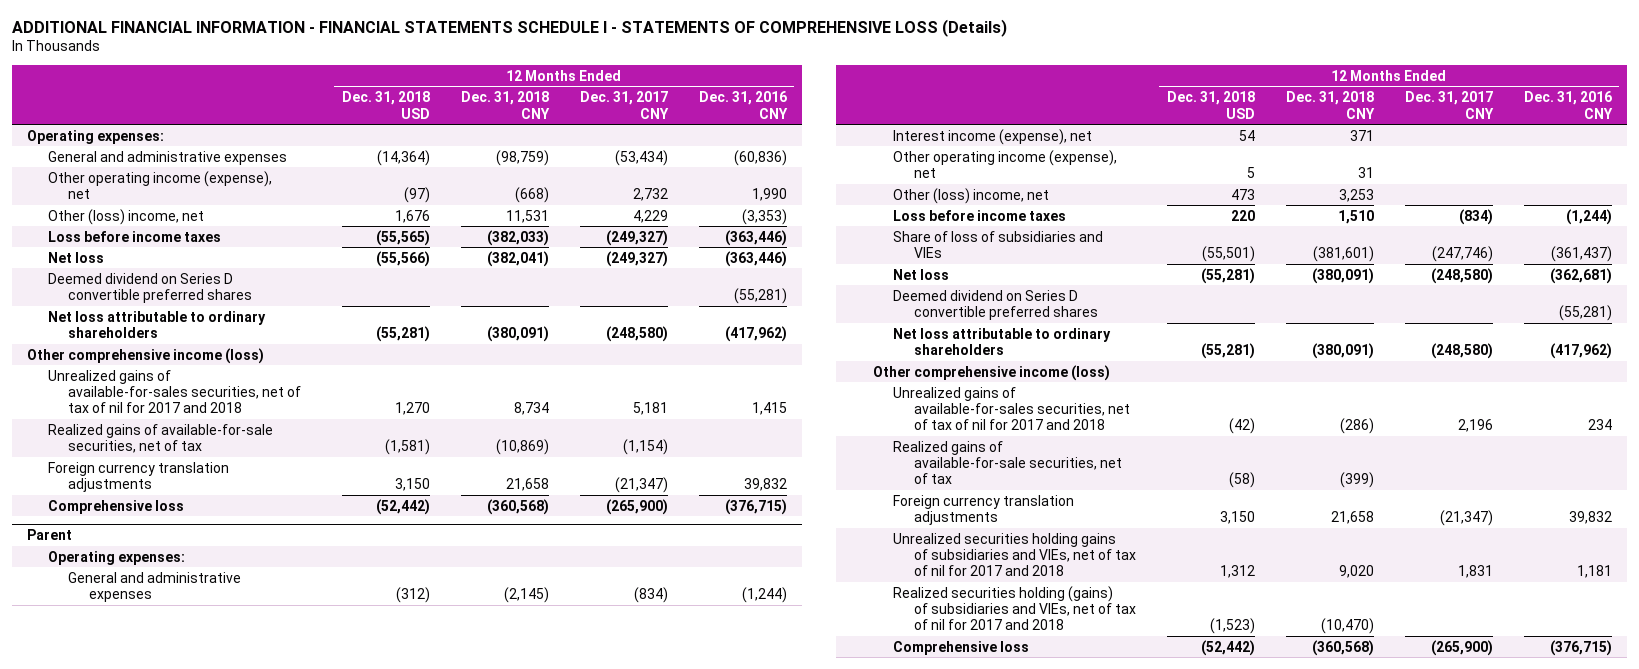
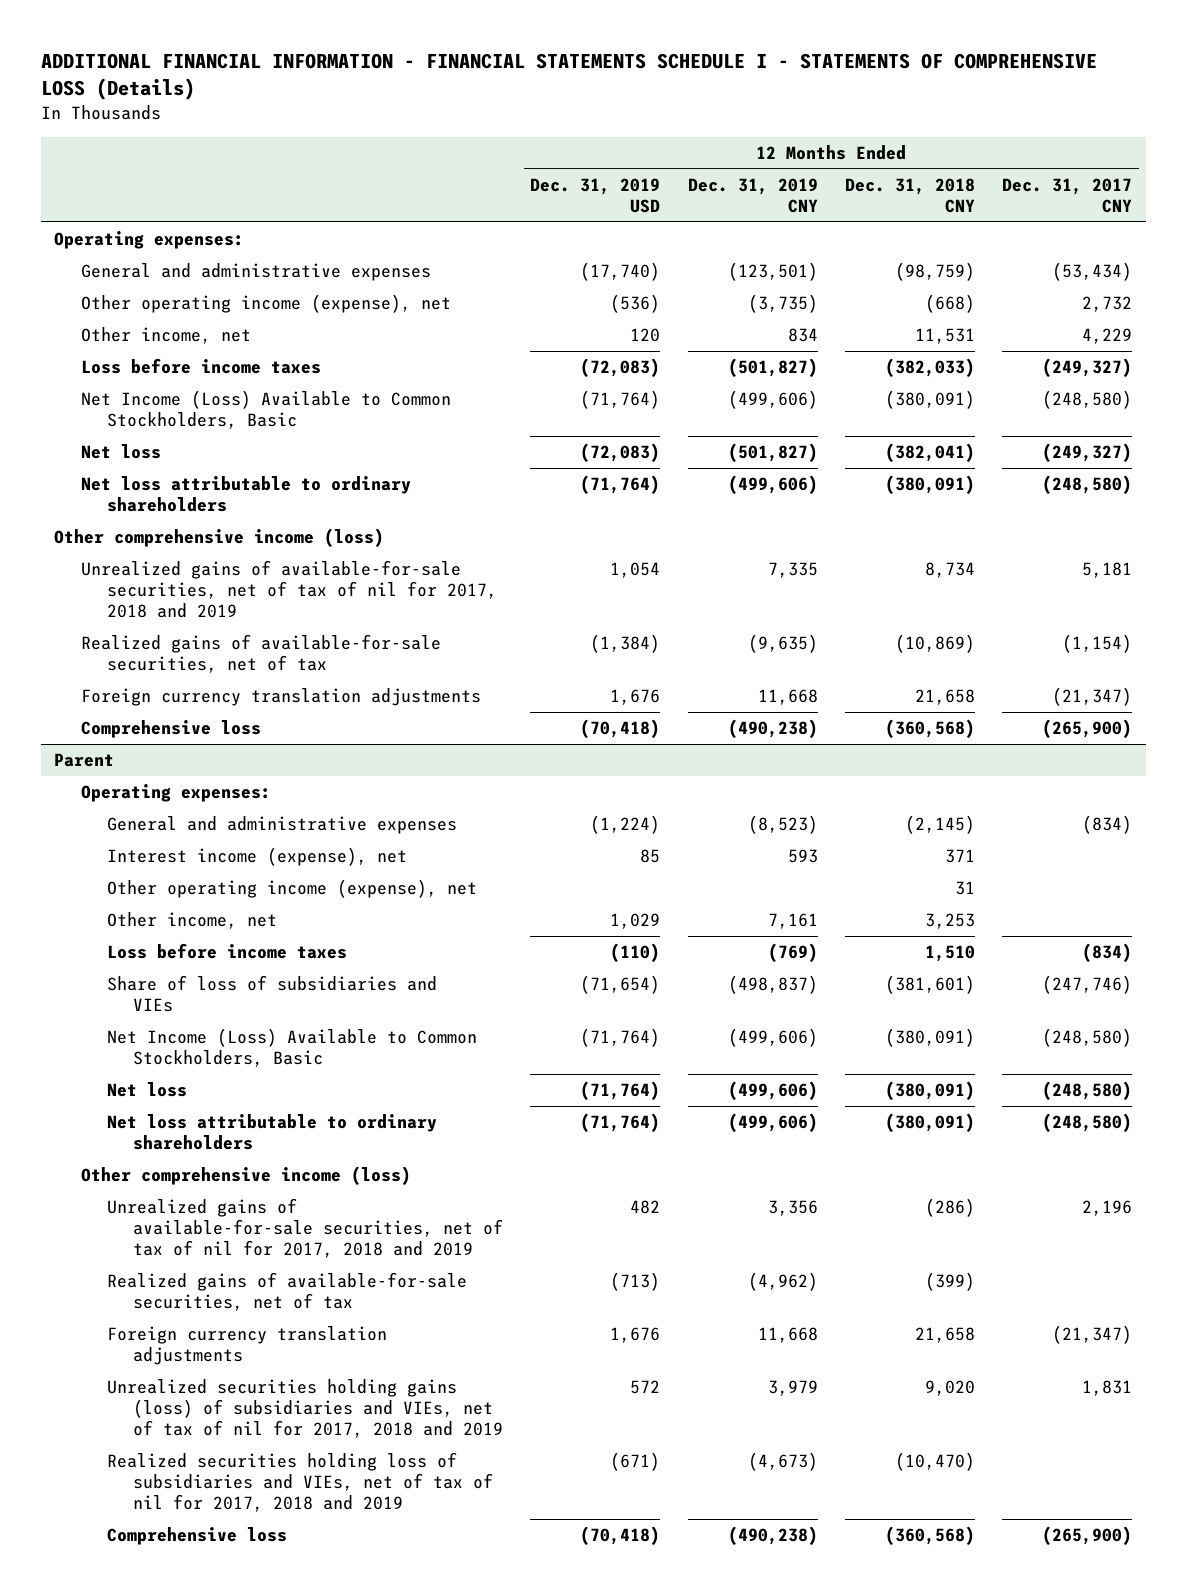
- | 12 Months Ended Dec. 31, 2018 USD | 12 Months Ended Dec. 31, 2018 CNY | 12 Months Ended Dec. 31, 2017 CNY | 12 Months Ended Dec. 31, 2016 CNY
+ | 12 Months Ended Dec. 31, 2019 USD | 12 Months Ended Dec. 31, 2019 CNY | 12 Months Ended Dec. 31, 2018 CNY | 12 Months Ended Dec. 31, 2017 CNY
- Other (loss) income, net | 1,676 | 11,531 | 4,229 | (3,353)
+ Other income, net | 120 | 834 | 11,531 | 4,229
+ Net Income (Loss) Available to Common Stockholders, Basic | (71,764) | (499,606) | (380,091) | (248,580)
- Deemed dividend on Series D convertible preferred shares | | | | (55,281)
- Unrealized gains of available-for-sales securities, net of tax of nil for 2017 and 2018 | 1,270 | 8,734 | 5,181 | 1,415
+ Unrealized gains of available-for-sale securities, net of tax of nil for 2017, 2018 and 2019 | 1,054 | 7,335 | 8,734 | 5,181
@ Parent
- Other (loss) income, net | 473 | 3,253 | |
+ Other income, net | 1,029 | 7,161 | 3,253 |
+ Net Income (Loss) Available to Common Stockholders, Basic | (71,764) | (499,606) | (380,091) | (248,580)
- Deemed dividend on Series D convertible preferred shares | | | | (55,281)
- Unrealized gains of available-for-sales securities, net of tax of nil for 2017 and 2018 | (42) | (286) | 2,196 | 234
+ Unrealized gains of available-for-sale securities, net of tax of nil for 2017, 2018 and 2019 | 482 | 3,356 | (286) | 2,196
- Unrealized securities holding gains of subsidiaries and VIEs, net of tax of nil for 2017 and 2018 | 1,312 | 9,020 | 1,831 | 1,181
- Realized securities holding (gains) of subsidiaries and VIEs, net of tax of nil for 2017 and 2018 | (1,523) | (10,470) | |
+ Unrealized securities holding gains (loss) of subsidiaries and VIEs, net of tax of nil for 2017, 2018 and 2019 | 572 | 3,979 | 9,020 | 1,831
+ Realized securities holding loss of subsidiaries and VIEs, net of tax of nil for 2017, 2018 and 2019 | (671) | (4,673) | (10,470) |

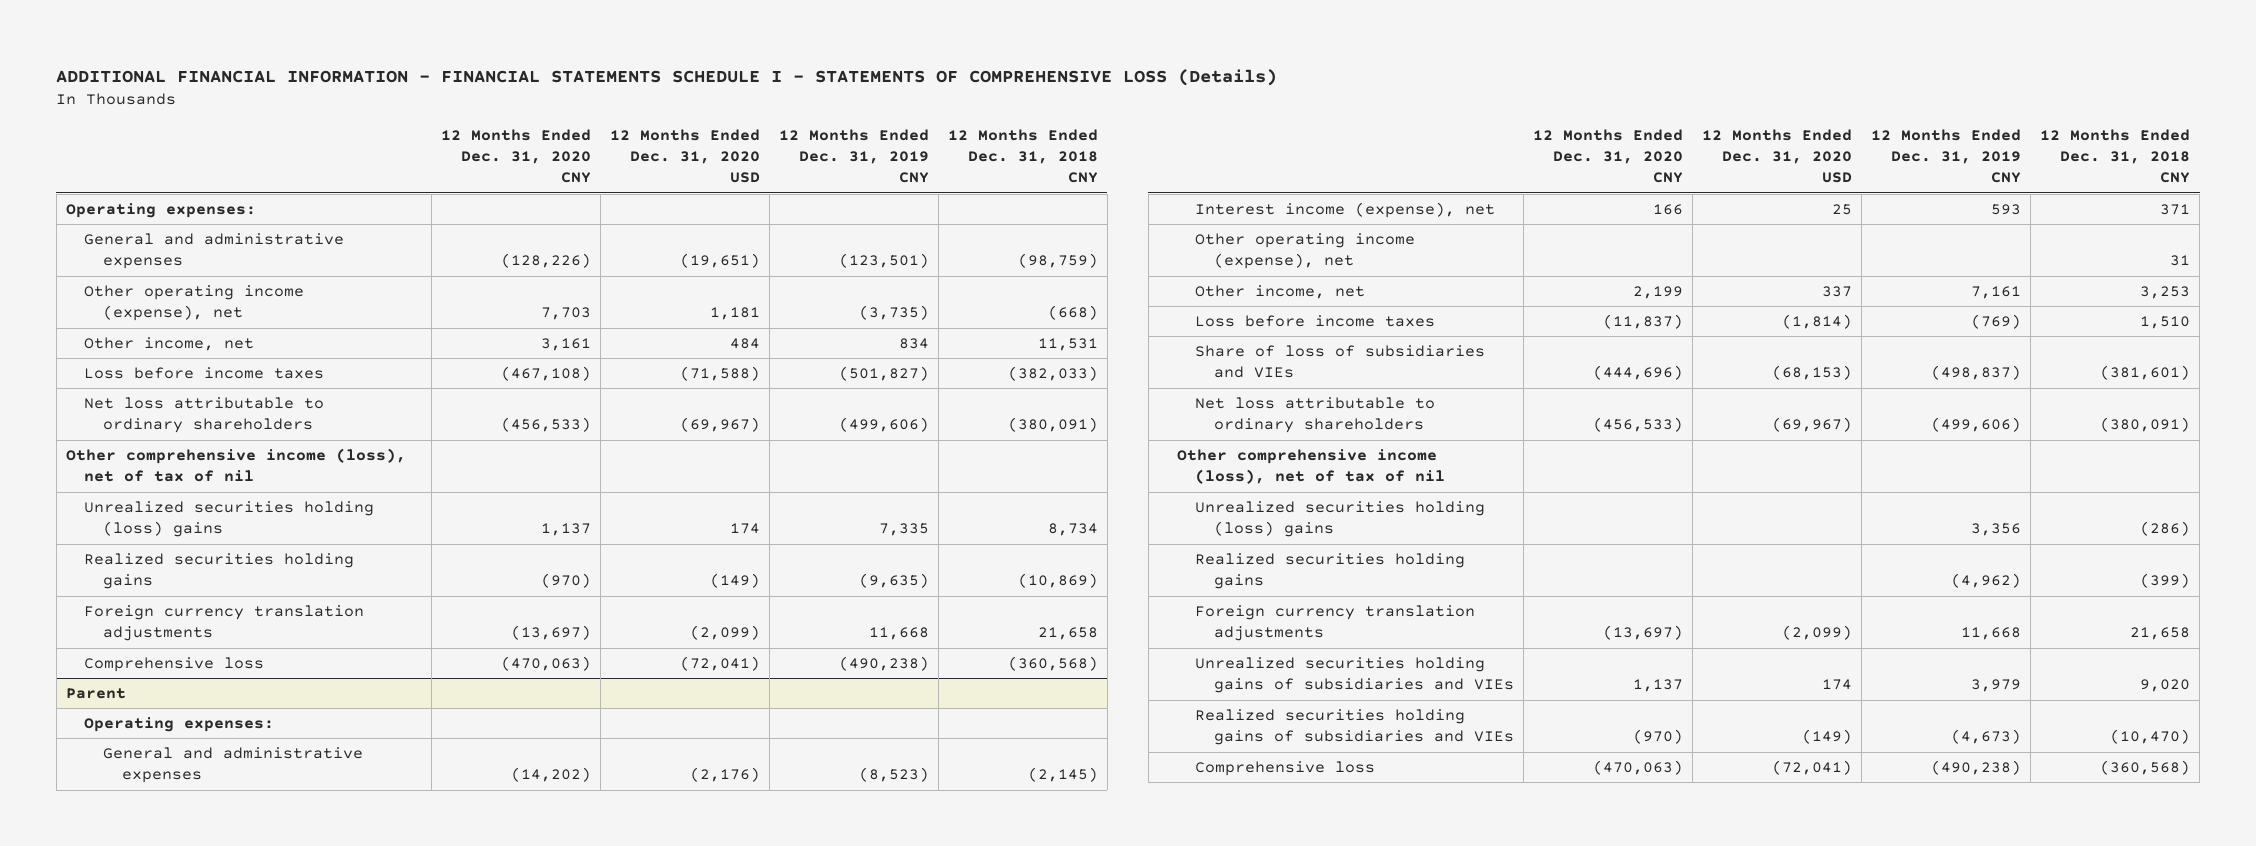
- | 12 Months Ended Dec. 31, 2019 USD | 12 Months Ended Dec. 31, 2019 CNY | 12 Months Ended Dec. 31, 2018 CNY | 12 Months Ended Dec. 31, 2017 CNY
+ | 12 Months Ended Dec. 31, 2020 CNY | 12 Months Ended Dec. 31, 2020 USD | 12 Months Ended Dec. 31, 2019 CNY | 12 Months Ended Dec. 31, 2018 CNY
- Net Income (Loss) Available to Common Stockholders, Basic | (71,764) | (499,606) | (380,091) | (248,580)
- Net loss | (72,083) | (501,827) | (382,041) | (249,327)
- Other comprehensive income (loss)
- Unrealized gains of available-for-sale securities, net of tax of nil for 2017, 2018 and 2019 | 1,054 | 7,335 | 8,734 | 5,181
- Realized gains of available-for-sale securities, net of tax | (1,384) | (9,635) | (10,869) | (1,154)
+ Other comprehensive income (loss), net of tax of nil
+ Unrealized securities holding (loss) gains | 1,137 | 174 | 7,335 | 8,734
+ Realized securities holding gains | (970) | (149) | (9,635) | (10,869)
@ Parent
- Net Income (Loss) Available to Common Stockholders, Basic | (71,764) | (499,606) | (380,091) | (248,580)
- Net loss | (71,764) | (499,606) | (380,091) | (248,580)
- Other comprehensive income (loss)
- Unrealized gains of available-for-sale securities, net of tax of nil for 2017, 2018 and 2019 | 482 | 3,356 | (286) | 2,196
- Realized gains of available-for-sale securities, net of tax | (713) | (4,962) | (399) |
+ Other comprehensive income (loss), net of tax of nil
+ Unrealized securities holding (loss) gains | | | 3,356 | (286)
+ Realized securities holding gains | | | (4,962) | (399)
- Unrealized securities holding gains (loss) of subsidiaries and VIEs, net of tax of nil for 2017, 2018 and 2019 | 572 | 3,979 | 9,020 | 1,831
- Realized securities holding loss of subsidiaries and VIEs, net of tax of nil for 2017, 2018 and 2019 | (671) | (4,673) | (10,470) |
+ Unrealized securities holding gains of subsidiaries and VIEs | 1,137 | 174 | 3,979 | 9,020
+ Realized securities holding gains of subsidiaries and VIEs | (970) | (149) | (4,673) | (10,470)

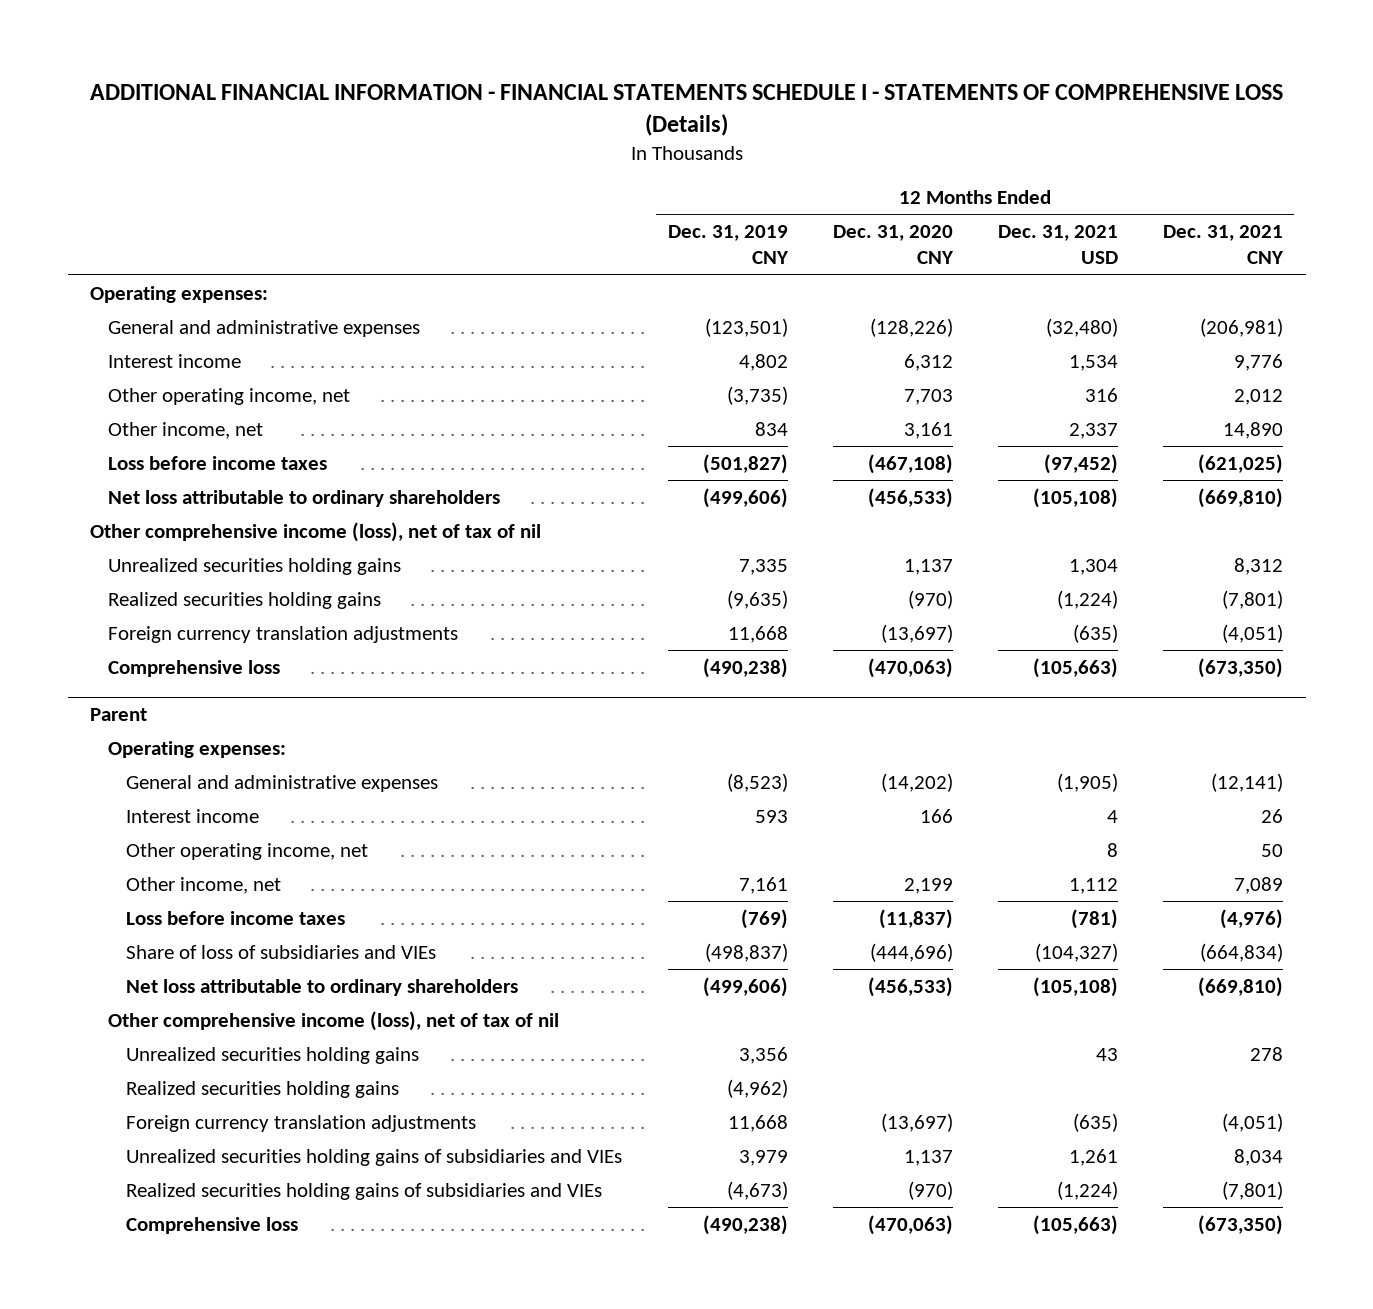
- | 12 Months Ended Dec. 31, 2020 CNY | 12 Months Ended Dec. 31, 2020 USD | 12 Months Ended Dec. 31, 2019 CNY | 12 Months Ended Dec. 31, 2018 CNY
+ | 12 Months Ended Dec. 31, 2019 CNY | 12 Months Ended Dec. 31, 2020 CNY | 12 Months Ended Dec. 31, 2021 USD | 12 Months Ended Dec. 31, 2021 CNY
- Other operating income (expense), net | 7,703 | 1,181 | (3,735) | (668)
+ Interest income | 4,802 | 6,312 | 1,534 | 9,776
+ Other operating income, net | (3,735) | 7,703 | 316 | 2,012
- Unrealized securities holding (loss) gains | 1,137 | 174 | 7,335 | 8,734
+ Unrealized securities holding gains | 7,335 | 1,137 | 1,304 | 8,312
@ Parent
- Interest income (expense), net | 166 | 25 | 593 | 371
- Other operating income (expense), net | | | | 31
+ Interest income | 593 | 166 | 4 | 26
+ Other operating income, net | | | 8 | 50
- Unrealized securities holding (loss) gains | | | 3,356 | (286)
+ Unrealized securities holding gains | 3,356 | | 43 | 278

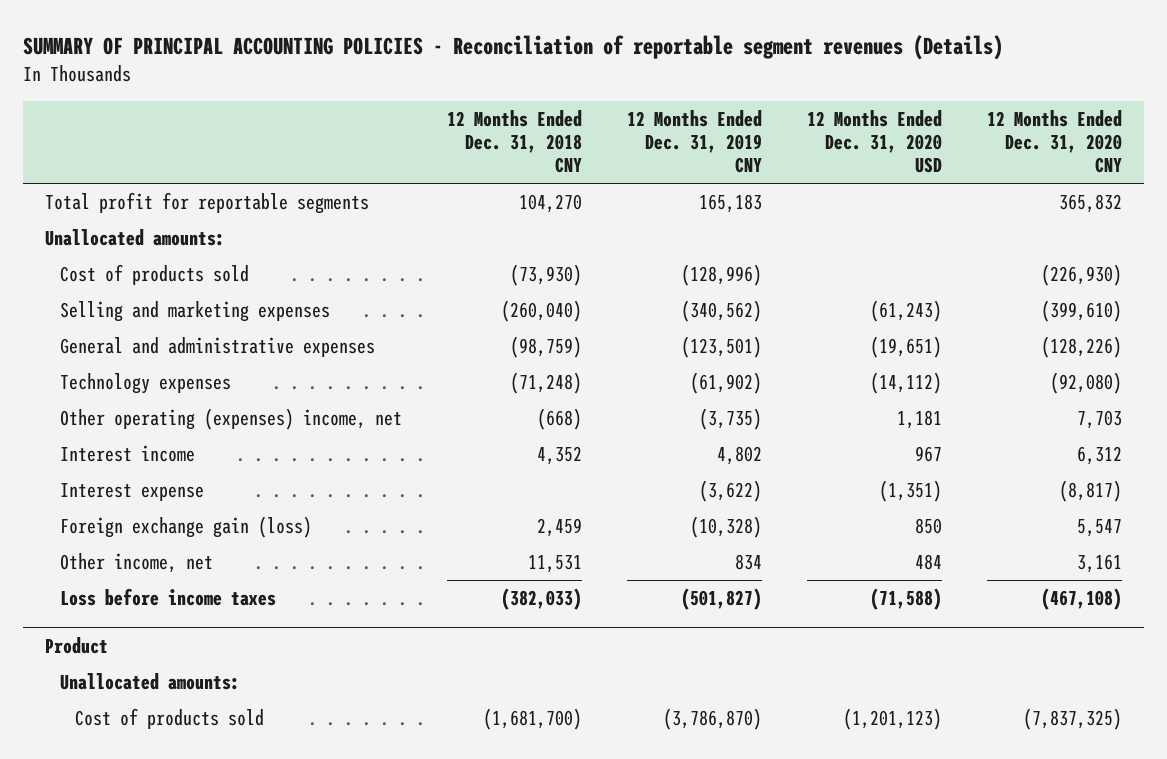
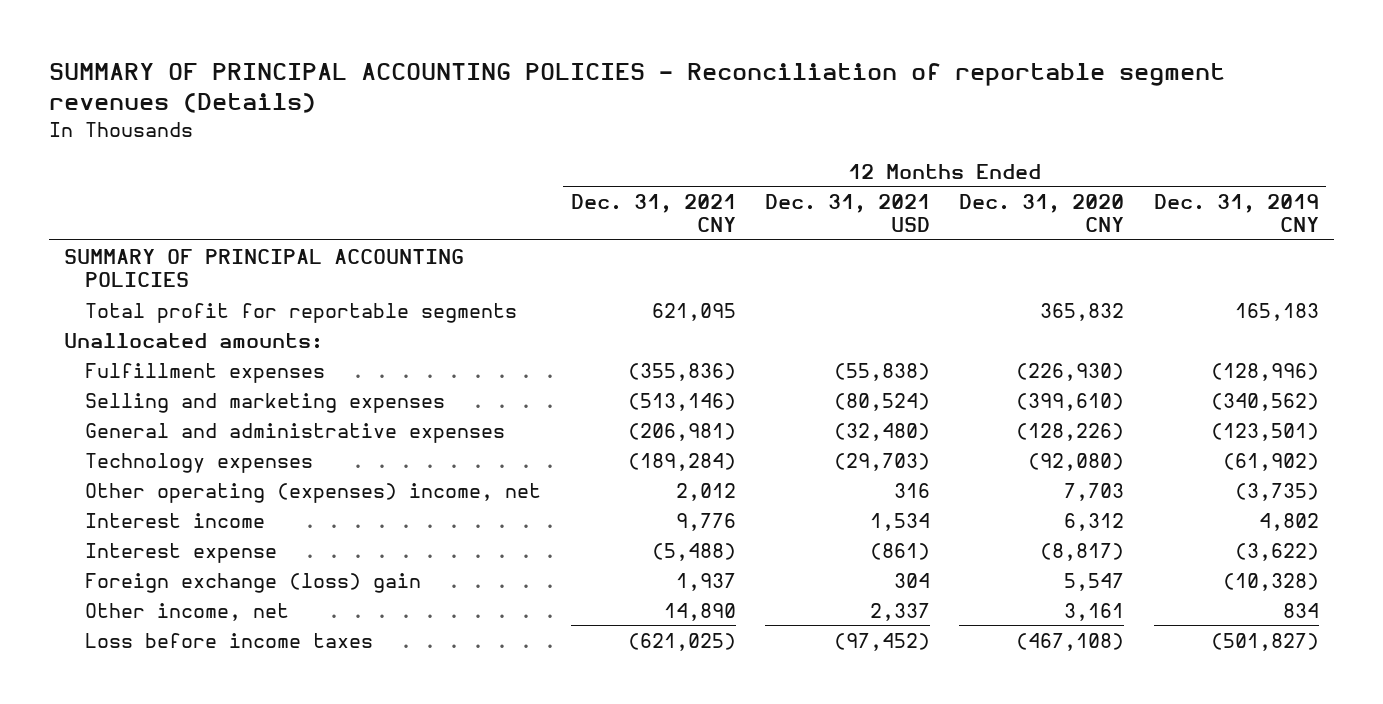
- | 12 Months Ended Dec. 31, 2018 CNY | 12 Months Ended Dec. 31, 2019 CNY | 12 Months Ended Dec. 31, 2020 USD | 12 Months Ended Dec. 31, 2020 CNY
+ | 12 Months Ended Dec. 31, 2021 CNY | 12 Months Ended Dec. 31, 2021 USD | 12 Months Ended Dec. 31, 2020 CNY | 12 Months Ended Dec. 31, 2019 CNY
+ SUMMARY OF PRINCIPAL ACCOUNTING POLICIES
- Cost of products sold | (73,930) | (128,996) | | (226,930)
+ Fulfillment expenses | (355,836) | (55,838) | (226,930) | (128,996)
- Foreign exchange gain (loss) | 2,459 | (10,328) | 850 | 5,547
+ Foreign exchange (loss) gain | 1,937 | 304 | 5,547 | (10,328)
- Product
- Unallocated amounts:
- Cost of products sold | (1,681,700) | (3,786,870) | (1,201,123) | (7,837,325)

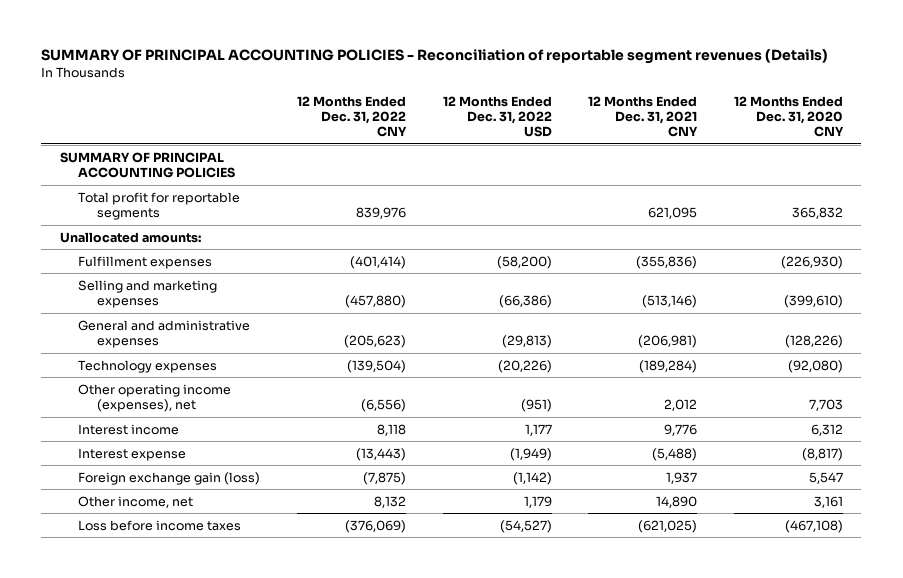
- | 12 Months Ended Dec. 31, 2021 CNY | 12 Months Ended Dec. 31, 2021 USD | 12 Months Ended Dec. 31, 2020 CNY | 12 Months Ended Dec. 31, 2019 CNY
+ | 12 Months Ended Dec. 31, 2022 CNY | 12 Months Ended Dec. 31, 2022 USD | 12 Months Ended Dec. 31, 2021 CNY | 12 Months Ended Dec. 31, 2020 CNY
- Other operating (expenses) income, net | 2,012 | 316 | 7,703 | (3,735)
+ Other operating income (expenses), net | (6,556) | (951) | 2,012 | 7,703
- Foreign exchange (loss) gain | 1,937 | 304 | 5,547 | (10,328)
+ Foreign exchange gain (loss) | (7,875) | (1,142) | 1,937 | 5,547

